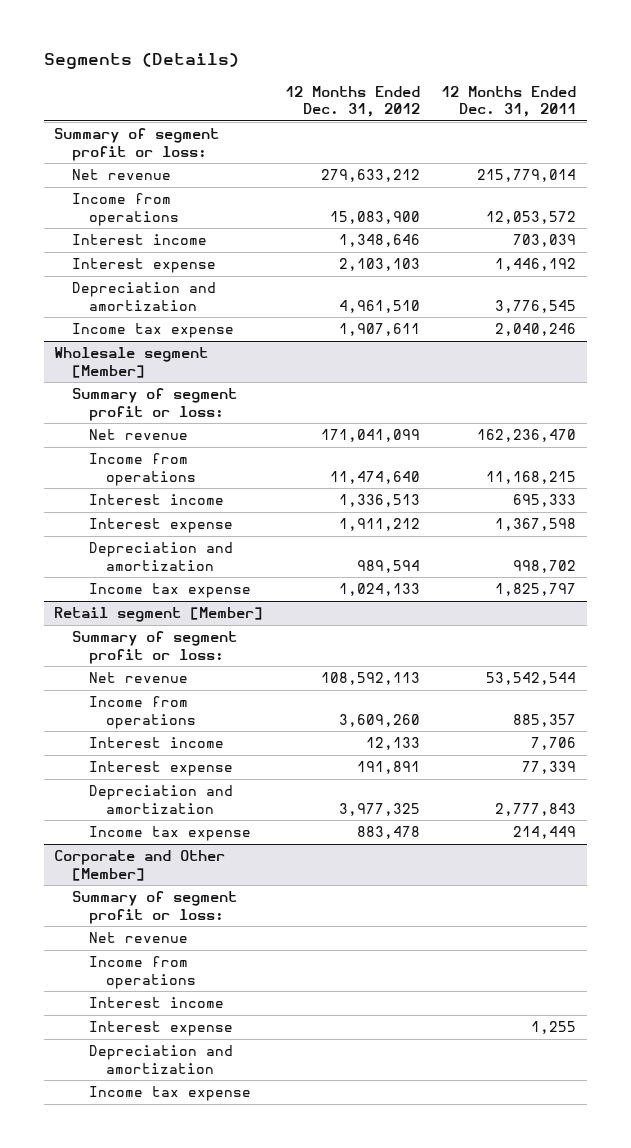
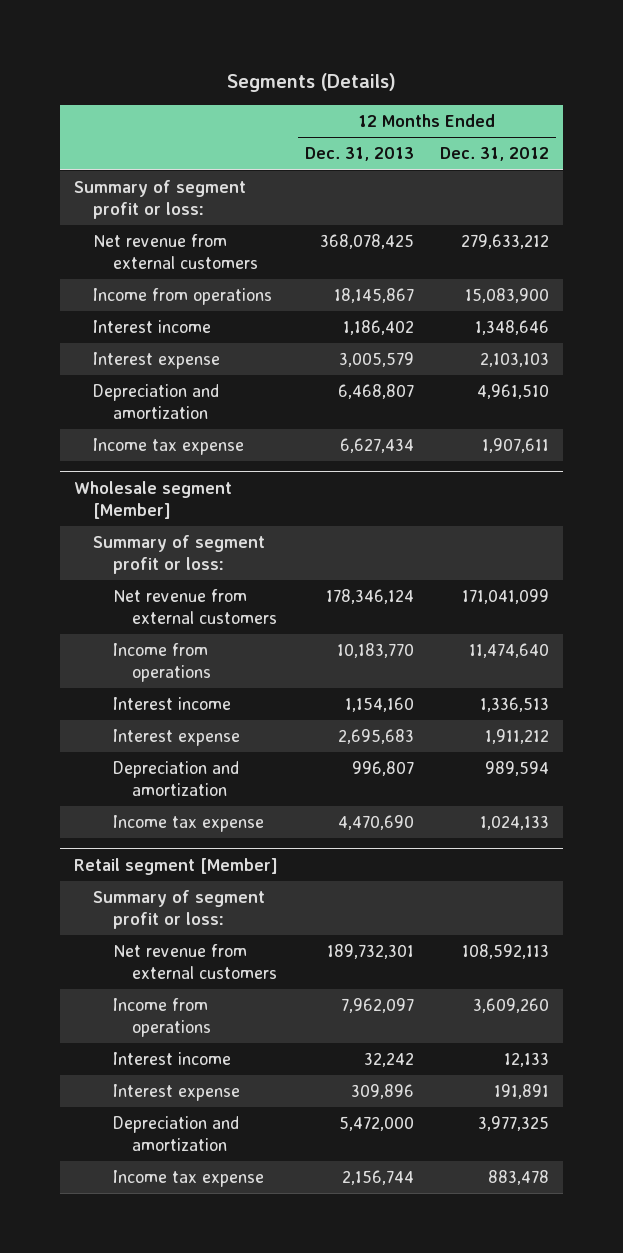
- | 12 Months Ended Dec. 31, 2012 | 12 Months Ended Dec. 31, 2011
+ | 12 Months Ended Dec. 31, 2013 | 12 Months Ended Dec. 31, 2012
- Net revenue | 279,633,212 | 215,779,014
+ Net revenue from external customers | 368,078,425 | 279,633,212
@ Wholesale segment [Member]
- Net revenue | 171,041,099 | 162,236,470
+ Net revenue from external customers | 178,346,124 | 171,041,099
@ Retail segment [Member]
- Net revenue | 108,592,113 | 53,542,544
+ Net revenue from external customers | 189,732,301 | 108,592,113
- Corporate and Other [Member]
- Summary of segment profit or loss:
- Net revenue
- Income from operations
- Interest income
- Interest expense | | 1,255
- Depreciation and amortization
- Income tax expense

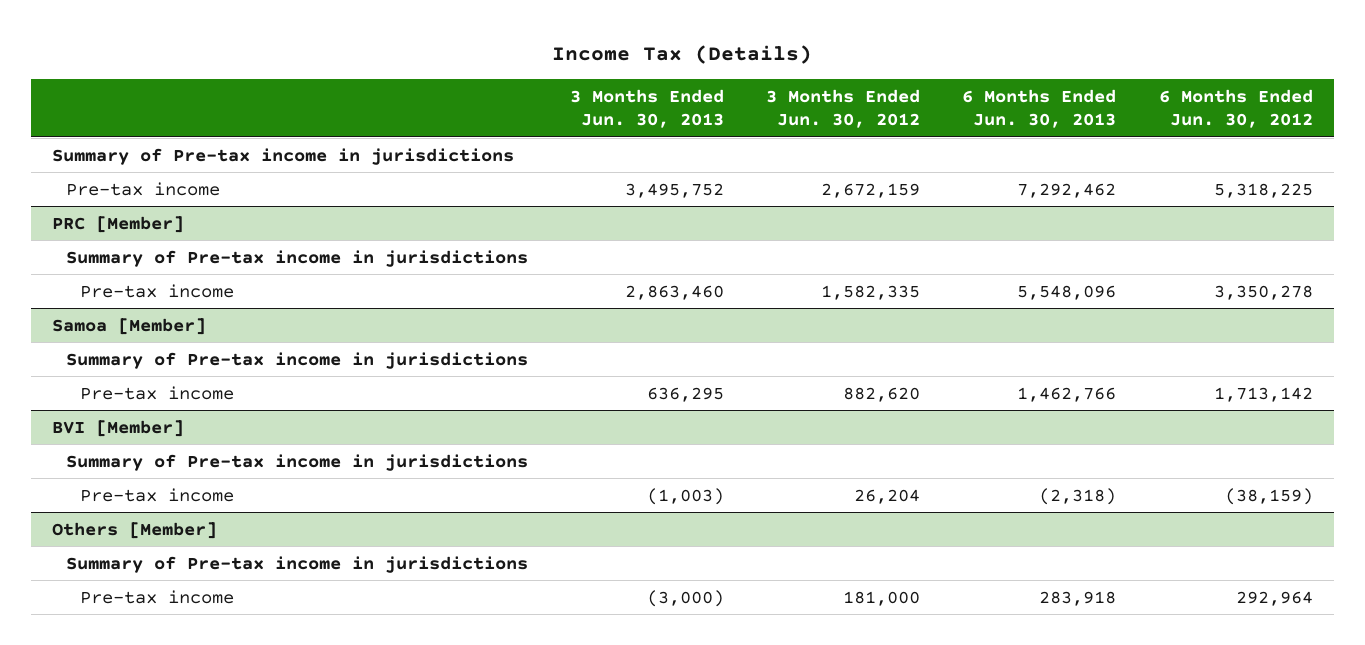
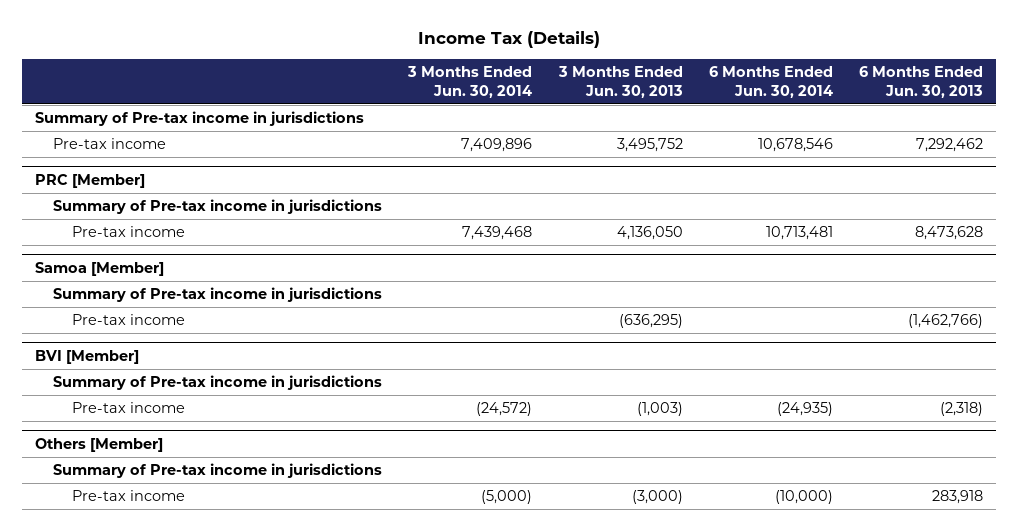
- | 3 Months Ended Jun. 30, 2013 | 3 Months Ended Jun. 30, 2012 | 6 Months Ended Jun. 30, 2013 | 6 Months Ended Jun. 30, 2012
+ | 3 Months Ended Jun. 30, 2014 | 3 Months Ended Jun. 30, 2013 | 6 Months Ended Jun. 30, 2014 | 6 Months Ended Jun. 30, 2013
@ PRC [Member]
- Pre-tax income | 2,863,460 | 1,582,335 | 5,548,096 | 3,350,278
+ Pre-tax income | 7,439,468 | 4,136,050 | 10,713,481 | 8,473,628
@ Samoa [Member]
- Pre-tax income | 636,295 | 882,620 | 1,462,766 | 1,713,142
+ Pre-tax income | | (636,295) | | (1,462,766)

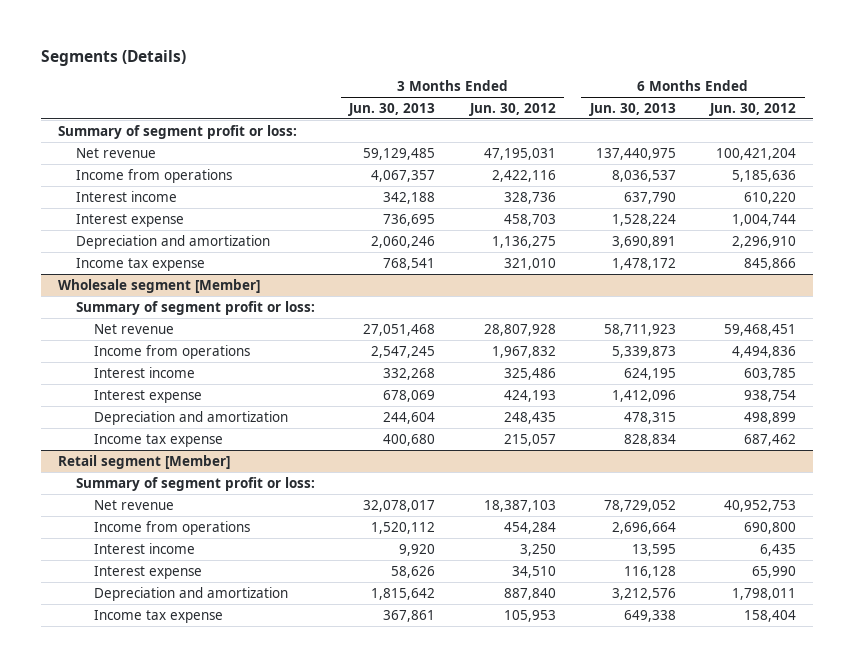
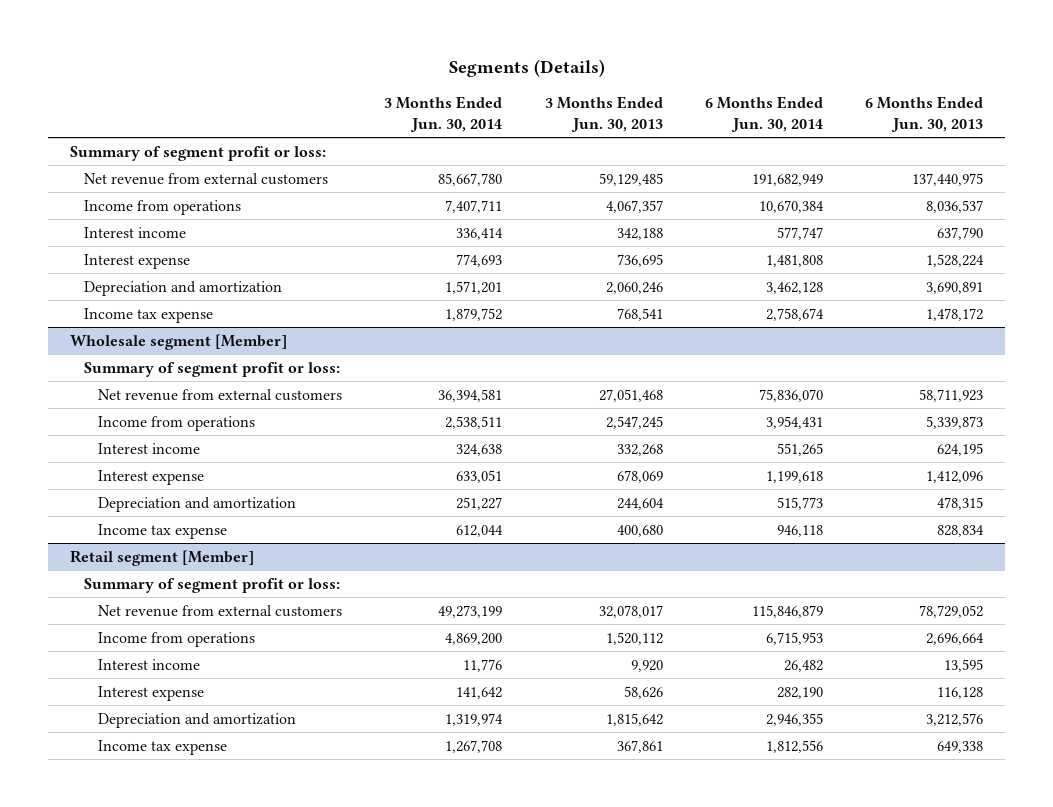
- | 3 Months Ended Jun. 30, 2013 | 3 Months Ended Jun. 30, 2012 | 6 Months Ended Jun. 30, 2013 | 6 Months Ended Jun. 30, 2012
+ | 3 Months Ended Jun. 30, 2014 | 3 Months Ended Jun. 30, 2013 | 6 Months Ended Jun. 30, 2014 | 6 Months Ended Jun. 30, 2013
- Net revenue | 59,129,485 | 47,195,031 | 137,440,975 | 100,421,204
+ Net revenue from external customers | 85,667,780 | 59,129,485 | 191,682,949 | 137,440,975
@ Wholesale segment [Member]
- Net revenue | 27,051,468 | 28,807,928 | 58,711,923 | 59,468,451
+ Net revenue from external customers | 36,394,581 | 27,051,468 | 75,836,070 | 58,711,923
@ Retail segment [Member]
- Net revenue | 32,078,017 | 18,387,103 | 78,729,052 | 40,952,753
+ Net revenue from external customers | 49,273,199 | 32,078,017 | 115,846,879 | 78,729,052

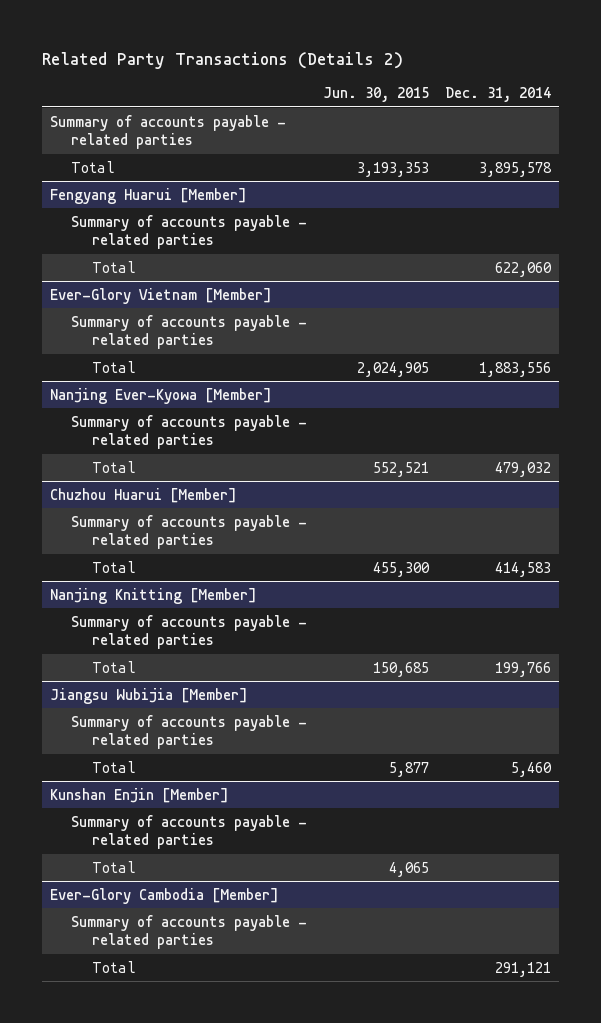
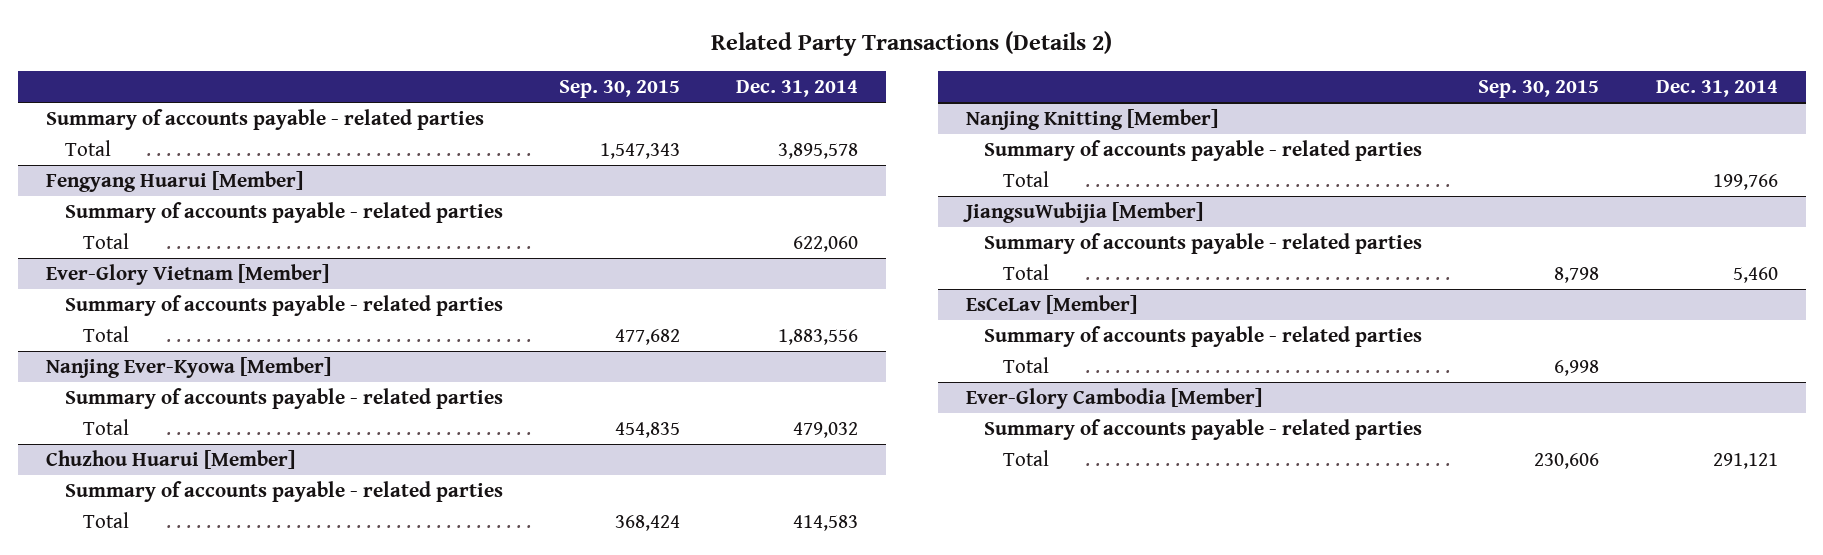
- | Jun. 30, 2015 | Dec. 31, 2014
+ | Sep. 30, 2015 | Dec. 31, 2014
- Jiangsu Wubijia [Member]
+ JiangsuWubijia [Member]
- Kunshan Enjin [Member]
+ EsCeLav [Member]

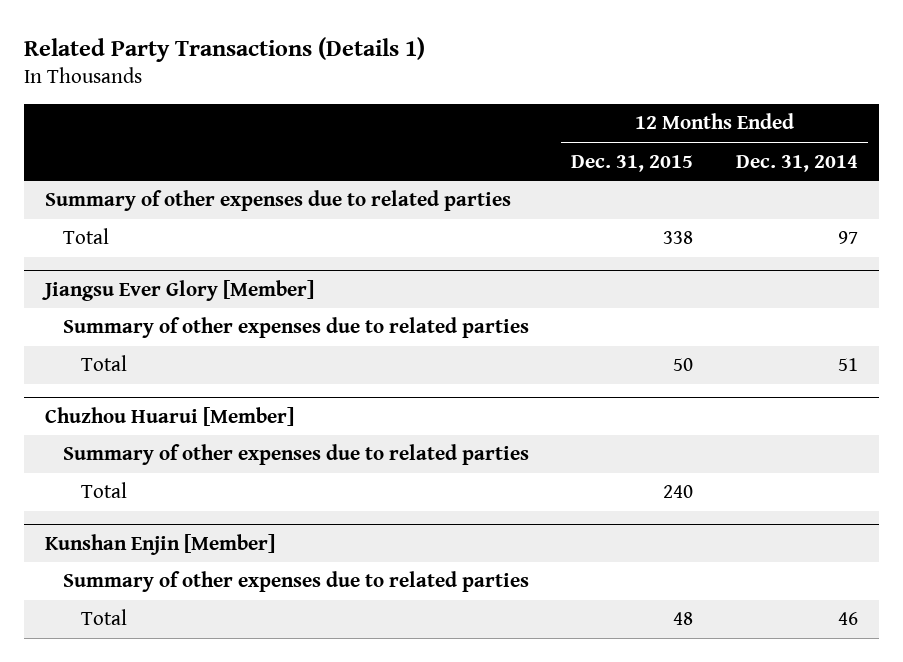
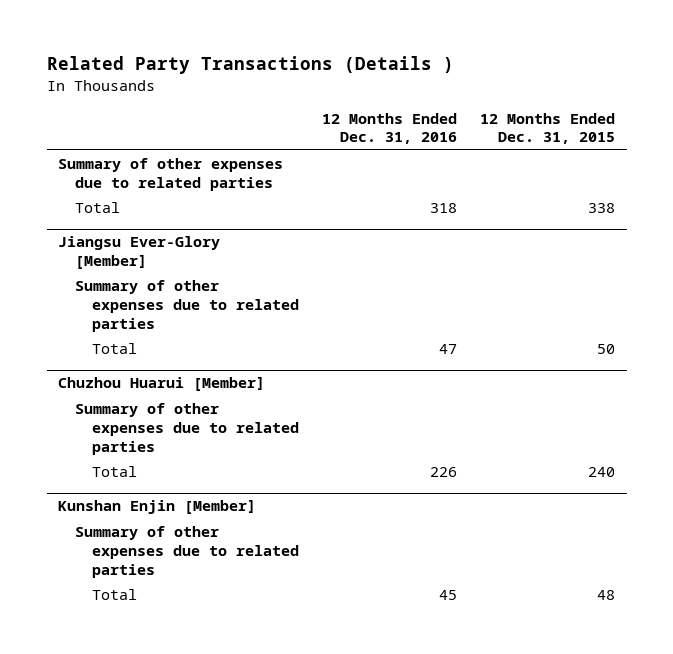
- Related Party Transactions (Details 1)
+ Related Party Transactions (Details )
- | 12 Months Ended Dec. 31, 2015 | 12 Months Ended Dec. 31, 2014
+ | 12 Months Ended Dec. 31, 2016 | 12 Months Ended Dec. 31, 2015
- Jiangsu Ever Glory [Member]
+ Jiangsu Ever-Glory [Member]

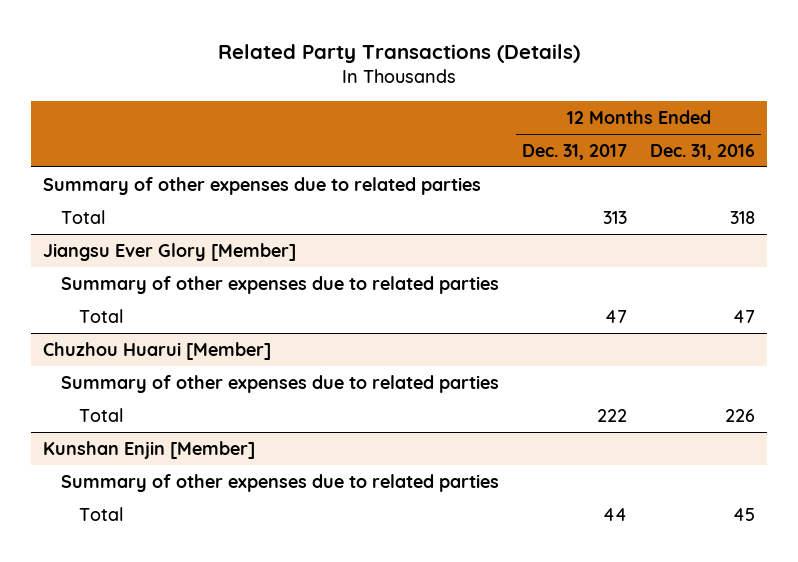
- Related Party Transactions (Details )
+ Related Party Transactions (Details)
- | 12 Months Ended Dec. 31, 2016 | 12 Months Ended Dec. 31, 2015
+ | 12 Months Ended Dec. 31, 2017 | 12 Months Ended Dec. 31, 2016
- Jiangsu Ever-Glory [Member]
+ Jiangsu Ever Glory [Member]

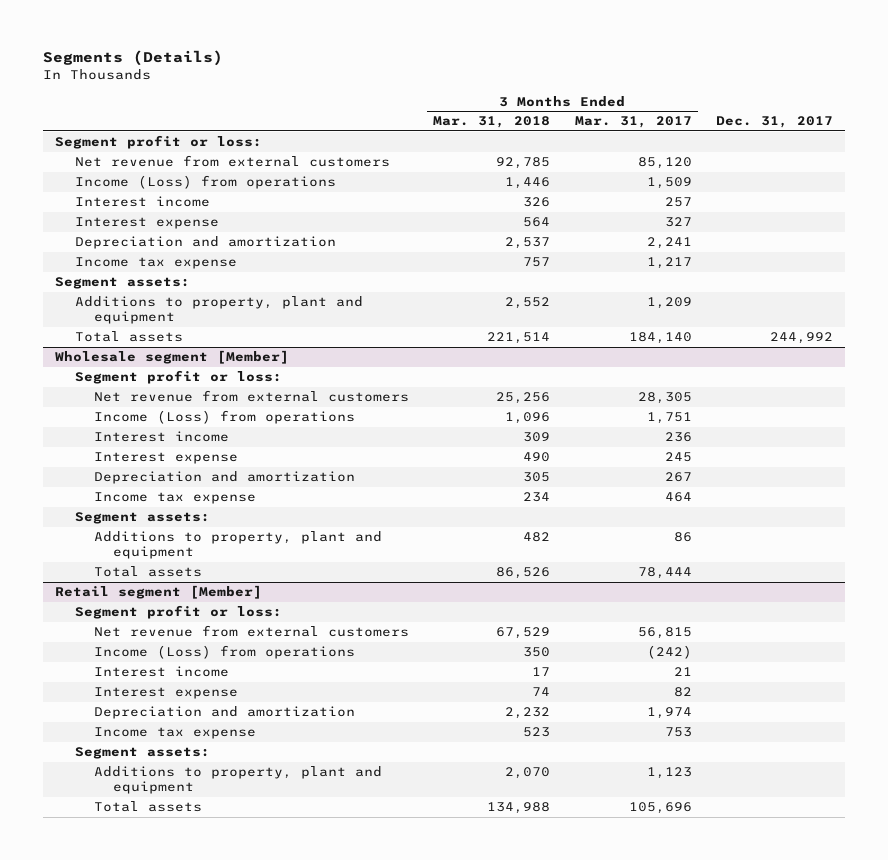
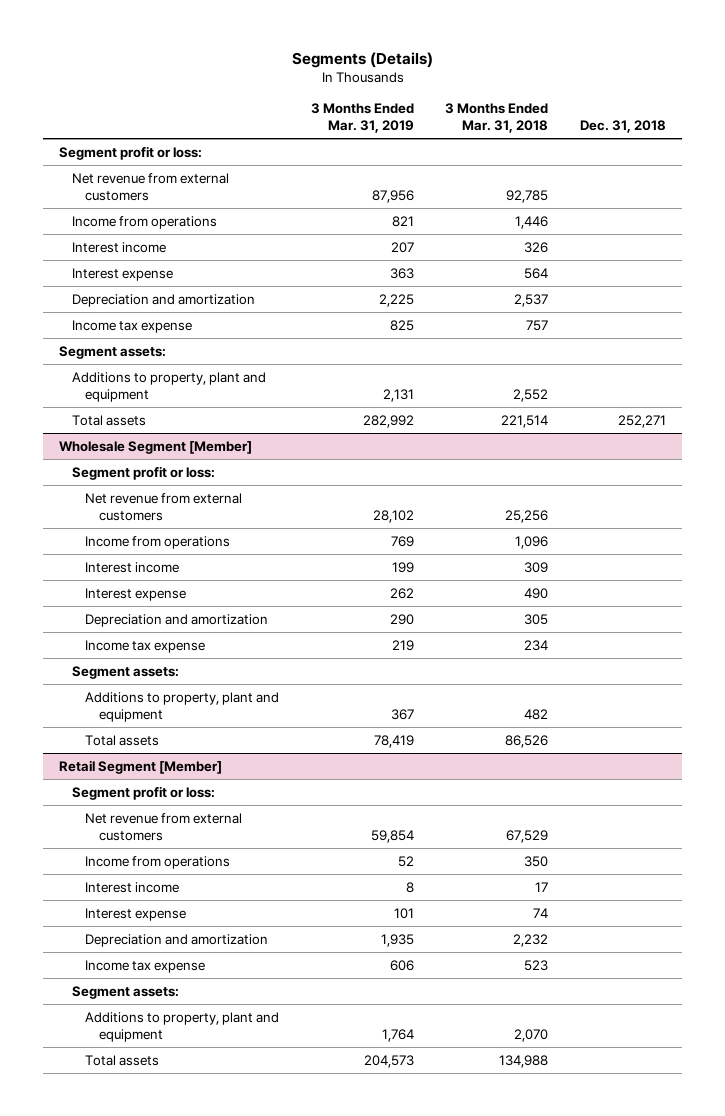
- | 3 Months Ended Mar. 31, 2018 | 3 Months Ended Mar. 31, 2017 | Dec. 31, 2017
+ | 3 Months Ended Mar. 31, 2019 | 3 Months Ended Mar. 31, 2018 | Dec. 31, 2018
- Income (Loss) from operations | 1,446 | 1,509 |
+ Income from operations | 821 | 1,446 |
- Wholesale segment [Member]
+ Wholesale Segment [Member]
- Income (Loss) from operations | 1,096 | 1,751 |
+ Income from operations | 769 | 1,096 |
- Retail segment [Member]
+ Retail Segment [Member]
- Income (Loss) from operations | 350 | (242) |
+ Income from operations | 52 | 350 |

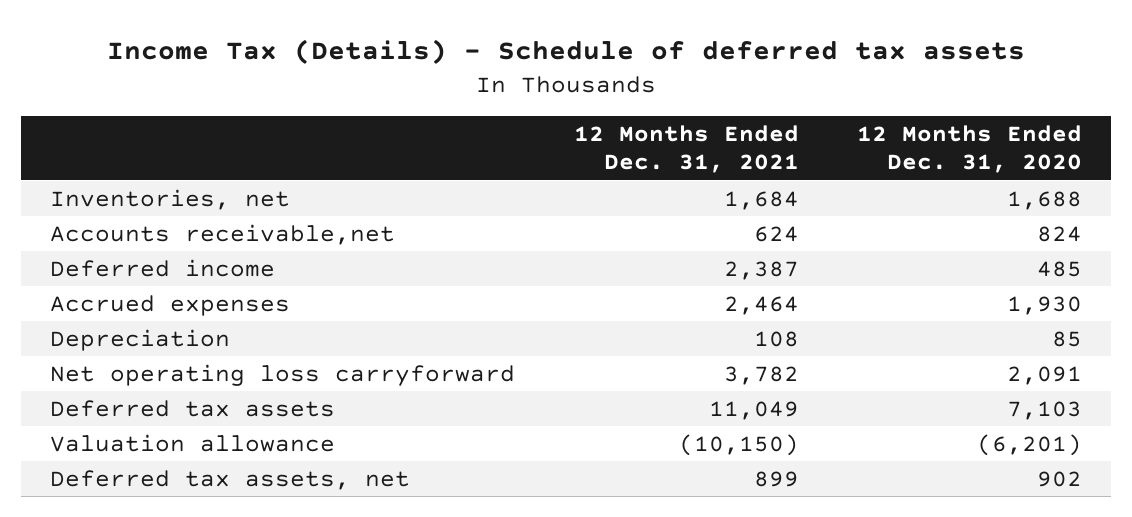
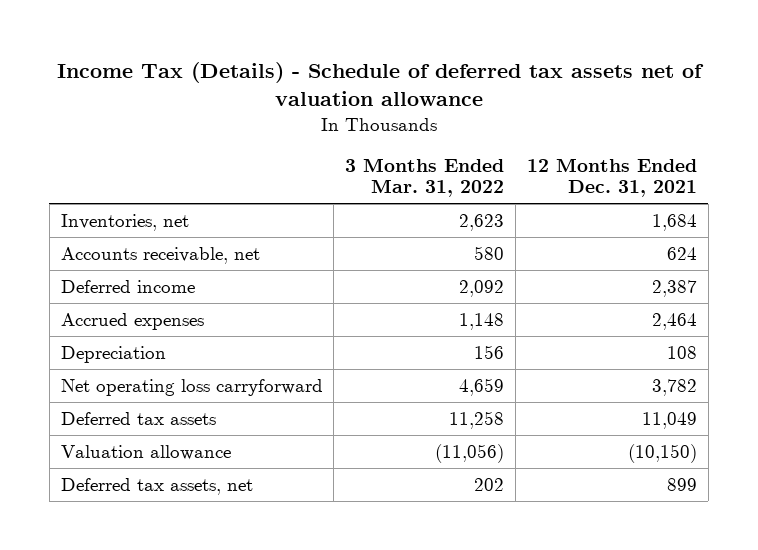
- Income Tax (Details) - Schedule of deferred tax assets
+ Income Tax (Details) - Schedule of deferred tax assets net of valuation allowance
- | 12 Months Ended Dec. 31, 2021 | 12 Months Ended Dec. 31, 2020
+ | 3 Months Ended Mar. 31, 2022 | 12 Months Ended Dec. 31, 2021
- Accounts receivable,net | 624 | 824
+ Accounts receivable, net | 580 | 624

